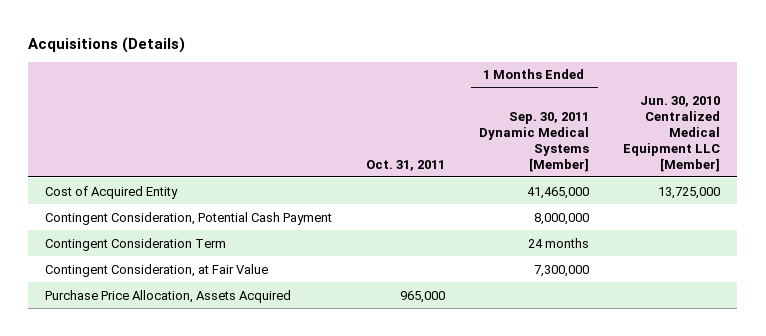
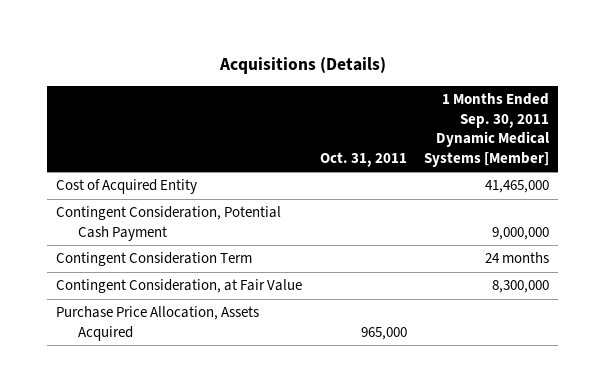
- | Oct. 31, 2011 | 1 Months Ended Sep. 30, 2011 Dynamic Medical Systems [Member] | Jun. 30, 2010 Centralized Medical Equipment LLC [Member]
+ | Oct. 31, 2011 | 1 Months Ended Sep. 30, 2011 Dynamic Medical Systems [Member]
- Contingent Consideration, Potential Cash Payment | | 8,000,000 |
+ Contingent Consideration, Potential Cash Payment | | 9,000,000
- Contingent Consideration, at Fair Value | | 7,300,000 |
+ Contingent Consideration, at Fair Value | | 8,300,000

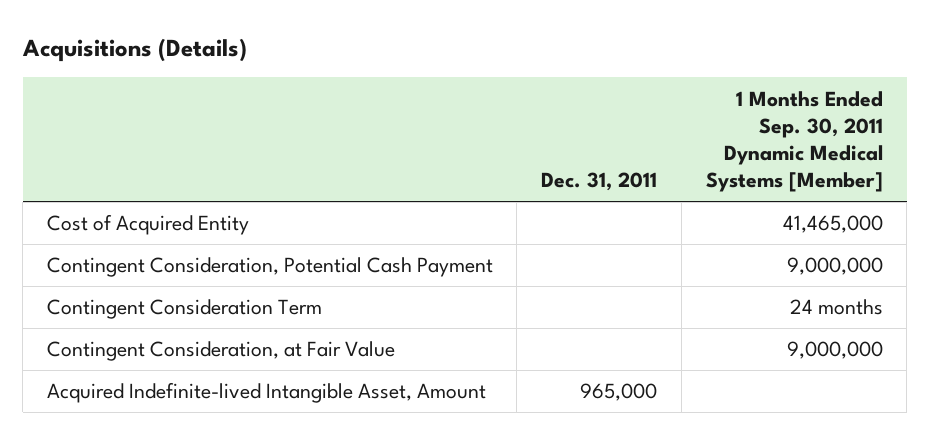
- | Oct. 31, 2011 | 1 Months Ended Sep. 30, 2011 Dynamic Medical Systems [Member]
+ | Dec. 31, 2011 | 1 Months Ended Sep. 30, 2011 Dynamic Medical Systems [Member]
- Contingent Consideration, at Fair Value | | 8,300,000
- Purchase Price Allocation, Assets Acquired | 965,000 |
+ Contingent Consideration, at Fair Value | | 9,000,000
+ Acquired Indefinite-lived Intangible Asset, Amount | 965,000 |

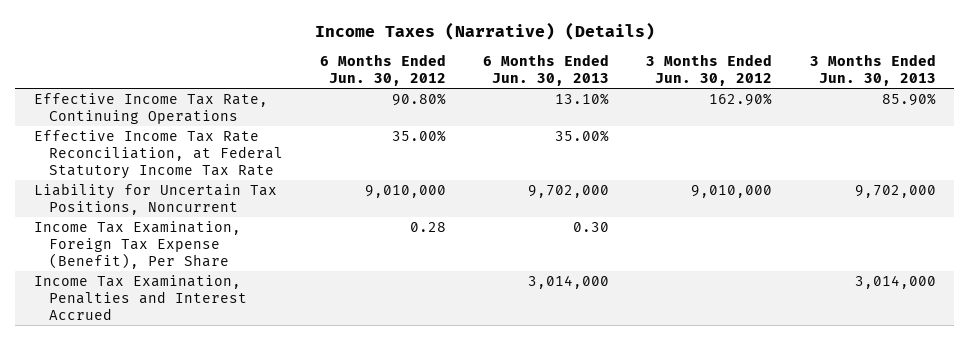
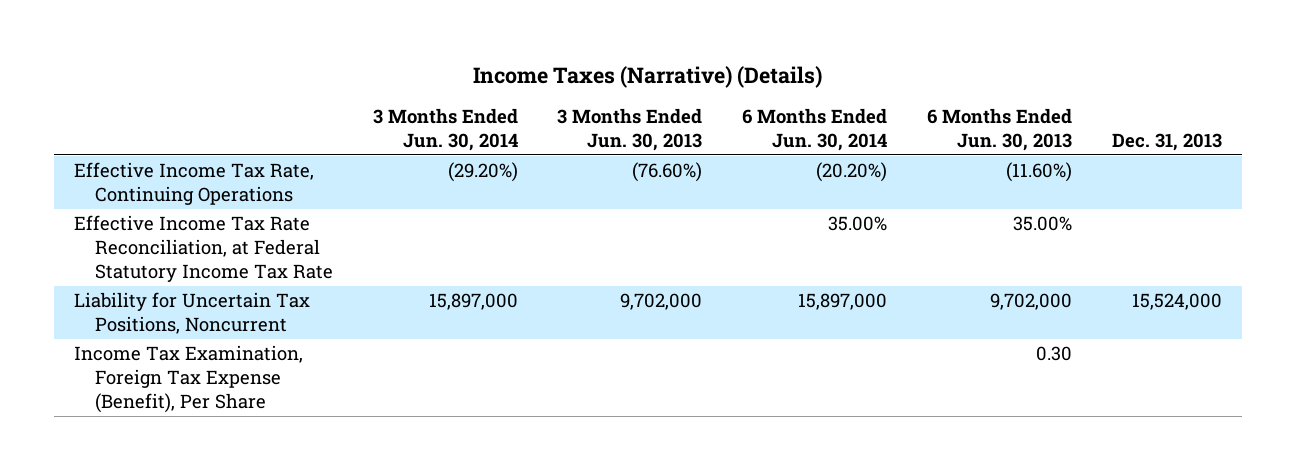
- | 6 Months Ended Jun. 30, 2012 | 6 Months Ended Jun. 30, 2013 | 3 Months Ended Jun. 30, 2012 | 3 Months Ended Jun. 30, 2013
+ | 3 Months Ended Jun. 30, 2014 | 3 Months Ended Jun. 30, 2013 | 6 Months Ended Jun. 30, 2014 | 6 Months Ended Jun. 30, 2013 | Dec. 31, 2013
- Effective Income Tax Rate, Continuing Operations | 90.80% | 13.10% | 162.90% | 85.90%
+ Effective Income Tax Rate, Continuing Operations | (29.20%) | (76.60%) | (20.20%) | (11.60%) |
- Income Tax Examination, Penalties and Interest Accrued | | 3,014,000 | | 3,014,000

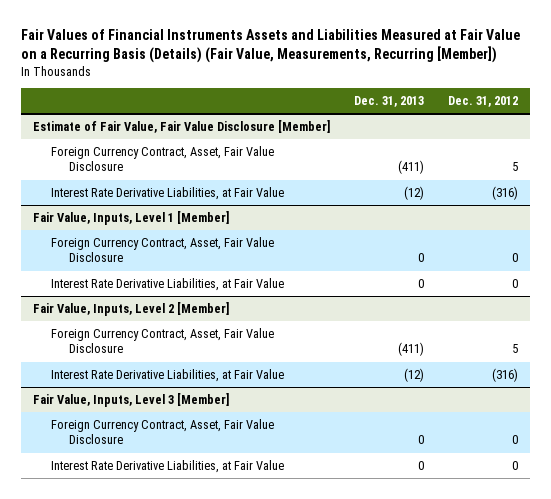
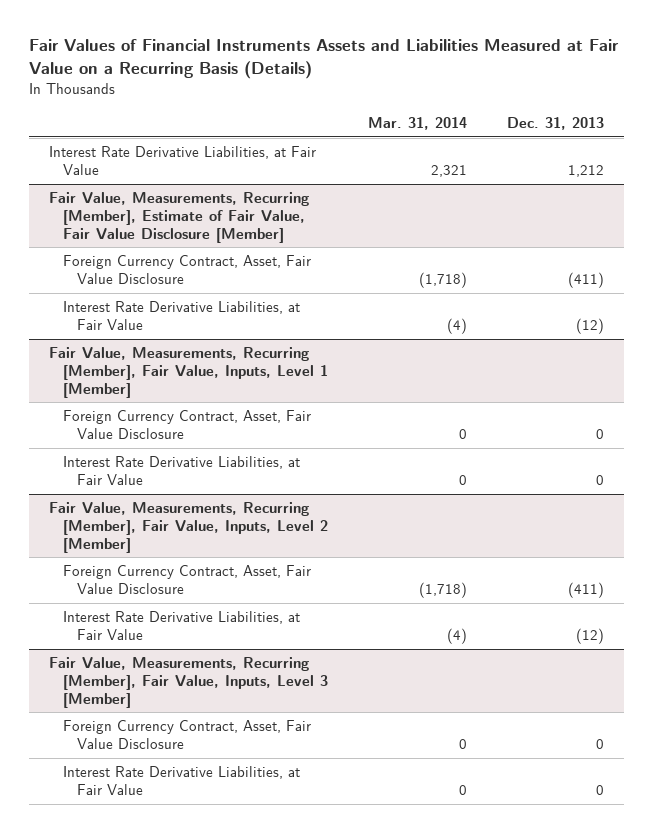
- Fair Values of Financial Instruments Assets and Liabilities Measured at Fair Value on a Recurring Basis (Details) (Fair Value, Measurements, Recurring [Member])
+ Fair Values of Financial Instruments Assets and Liabilities Measured at Fair Value on a Recurring Basis (Details)
- | Dec. 31, 2013 | Dec. 31, 2012
+ | Mar. 31, 2014 | Dec. 31, 2013
- Estimate of Fair Value, Fair Value Disclosure [Member]
+ Interest Rate Derivative Liabilities, at Fair Value | 2,321 | 1,212
+ Fair Value, Measurements, Recurring [Member], Estimate of Fair Value, Fair Value Disclosure [Member]
- Fair Value, Inputs, Level 1 [Member]
+ Fair Value, Measurements, Recurring [Member], Fair Value, Inputs, Level 1 [Member]
- Fair Value, Inputs, Level 2 [Member]
+ Fair Value, Measurements, Recurring [Member], Fair Value, Inputs, Level 2 [Member]
- Fair Value, Inputs, Level 3 [Member]
+ Fair Value, Measurements, Recurring [Member], Fair Value, Inputs, Level 3 [Member]

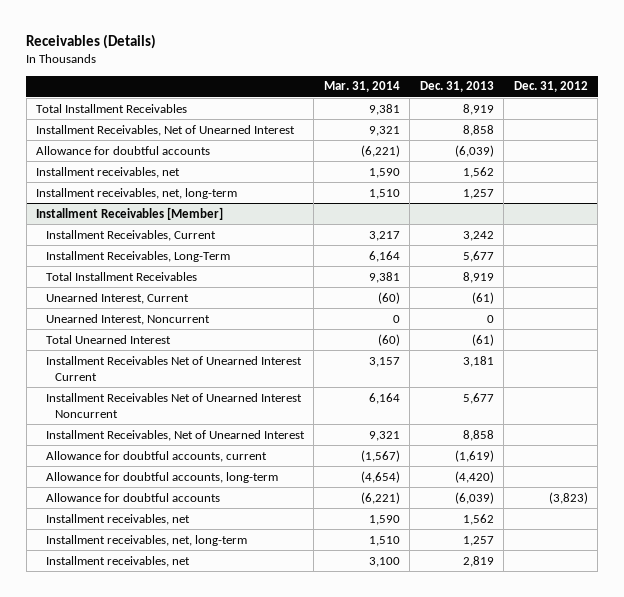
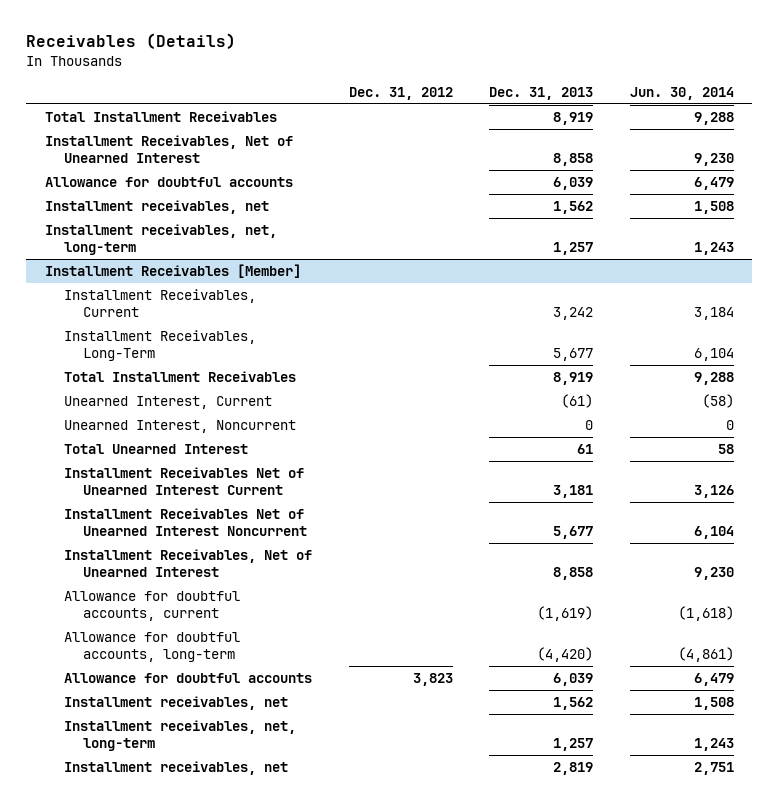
- | Mar. 31, 2014 | Dec. 31, 2013 | Dec. 31, 2012
+ | Dec. 31, 2012 | Dec. 31, 2013 | Jun. 30, 2014
- Allowance for doubtful accounts | (6,221) | (6,039) |
+ Allowance for doubtful accounts | | 6,039 | 6,479
@ Installment Receivables [Member]
- Total Unearned Interest | (60) | (61) |
+ Total Unearned Interest | | 61 | 58
- Allowance for doubtful accounts | (6,221) | (6,039) | (3,823)
+ Allowance for doubtful accounts | 3,823 | 6,039 | 6,479

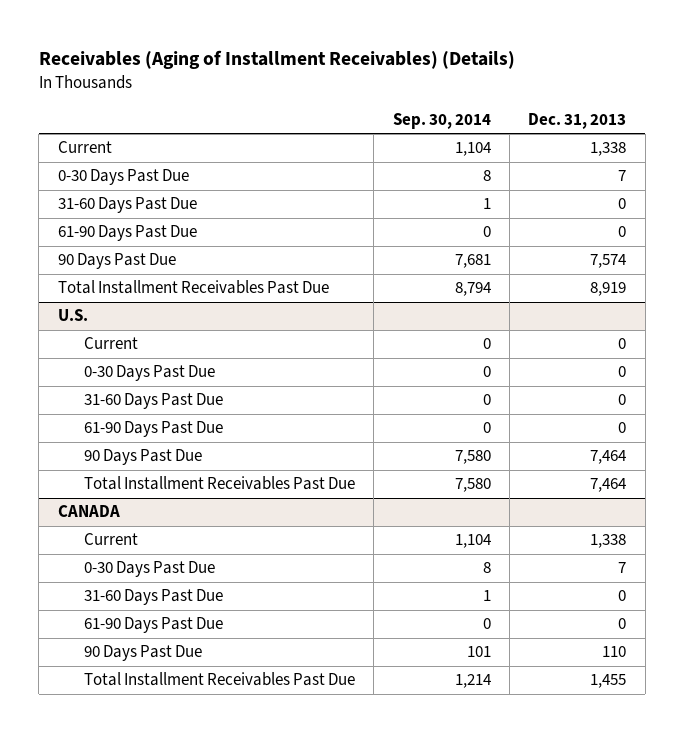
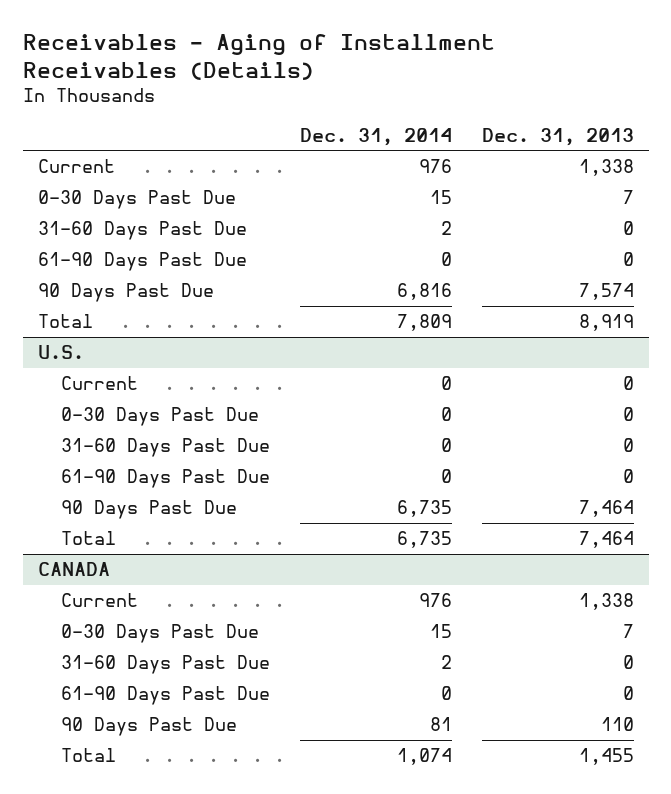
- Receivables (Aging of Installment Receivables) (Details)
+ Receivables - Aging of Installment Receivables (Details)
- | Sep. 30, 2014 | Dec. 31, 2013
+ | Dec. 31, 2014 | Dec. 31, 2013
- Total Installment Receivables Past Due | 8,794 | 8,919
+ Total | 7,809 | 8,919
@ U.S.
- Total Installment Receivables Past Due | 7,580 | 7,464
+ Total | 6,735 | 7,464
@ CANADA
- Total Installment Receivables Past Due | 1,214 | 1,455
+ Total | 1,074 | 1,455

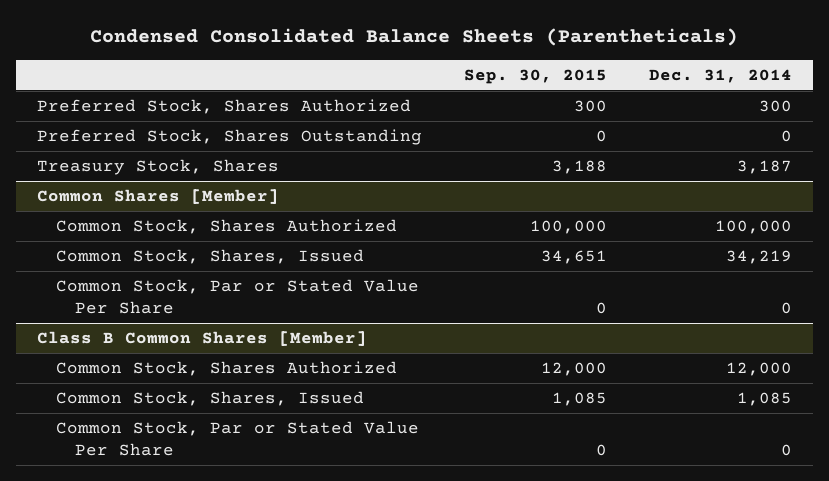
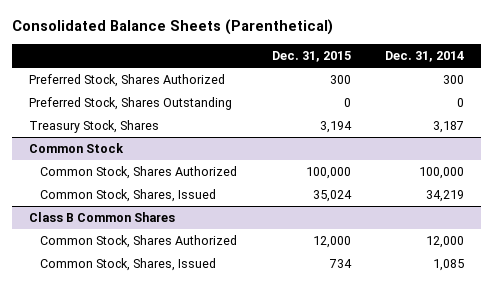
- Condensed Consolidated Balance Sheets (Parentheticals)
+ Consolidated Balance Sheets (Parenthetical)
- | Sep. 30, 2015 | Dec. 31, 2014
+ | Dec. 31, 2015 | Dec. 31, 2014
- Common Shares [Member]
+ Common Stock
- Common Stock, Par or Stated Value Per Share | 0 | 0
- Class B Common Shares [Member]
+ Class B Common Shares
- Common Stock, Par or Stated Value Per Share | 0 | 0

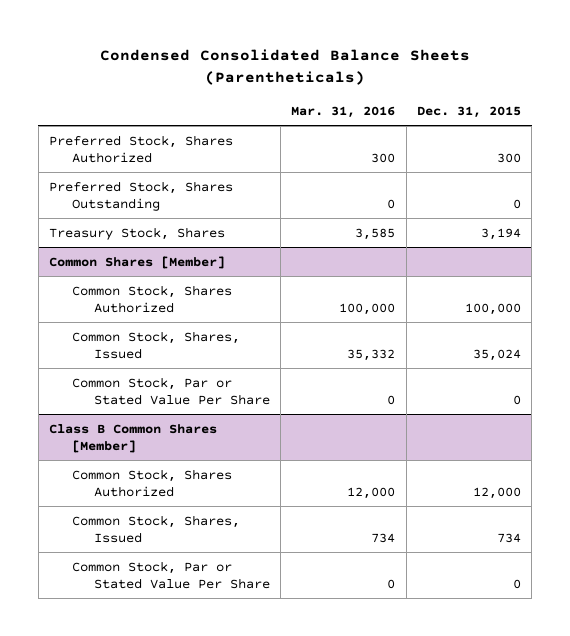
- Consolidated Balance Sheets (Parenthetical)
+ Condensed Consolidated Balance Sheets (Parentheticals)
- | Dec. 31, 2015 | Dec. 31, 2014
+ | Mar. 31, 2016 | Dec. 31, 2015
- Common Stock
+ Common Shares [Member]
- Class B Common Shares
+ Common Stock, Par or Stated Value Per Share | 0 | 0
+ Class B Common Shares [Member]
+ Common Stock, Par or Stated Value Per Share | 0 | 0

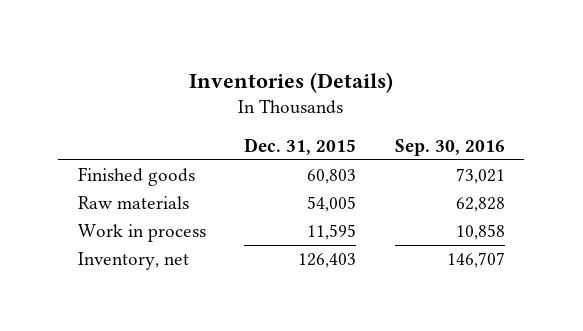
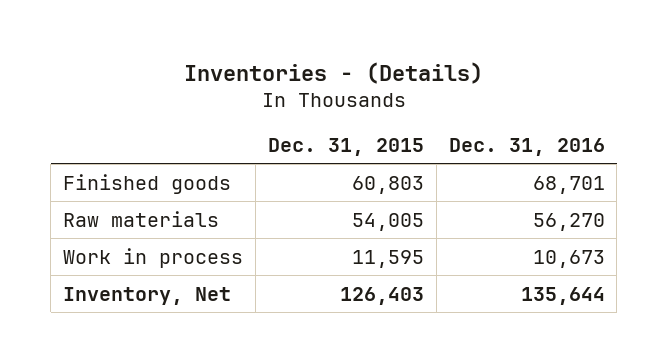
- Inventories (Details)
+ Inventories - (Details)
- | Dec. 31, 2015 | Sep. 30, 2016
+ | Dec. 31, 2015 | Dec. 31, 2016
- Inventory, net | 126,403 | 146,707
+ Inventory, Net | 126,403 | 135,644

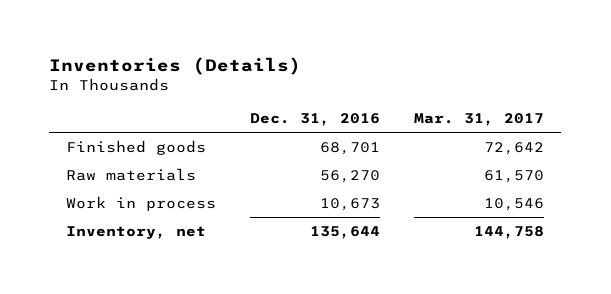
- Inventories - (Details)
+ Inventories (Details)
- | Dec. 31, 2015 | Dec. 31, 2016
+ | Dec. 31, 2016 | Mar. 31, 2017
- Inventory, Net | 126,403 | 135,644
+ Inventory, net | 135,644 | 144,758

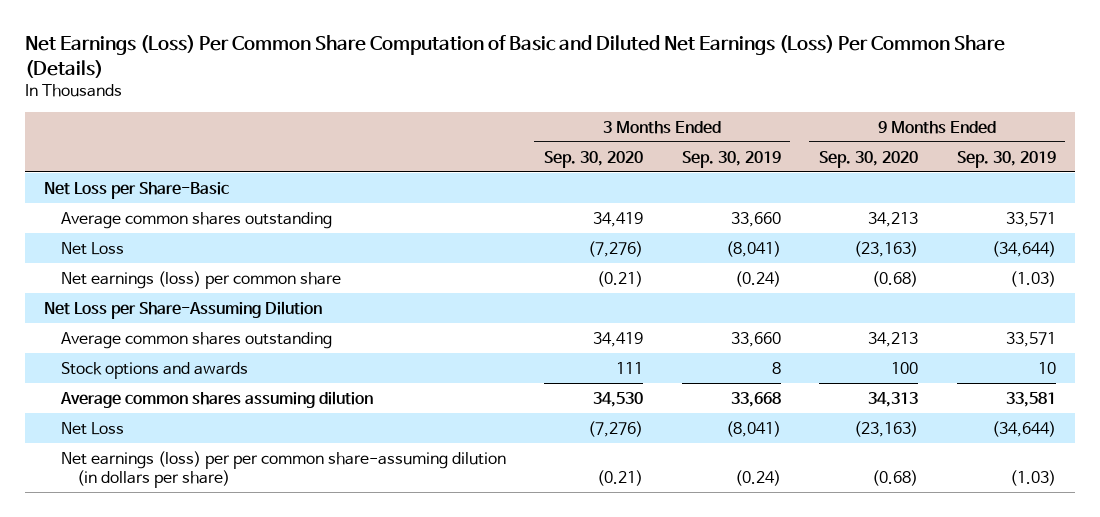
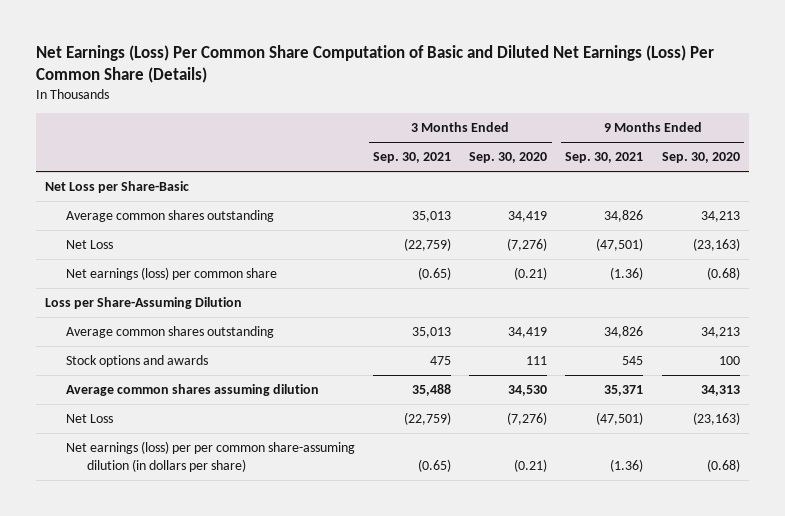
- | 3 Months Ended Sep. 30, 2020 | 3 Months Ended Sep. 30, 2019 | 9 Months Ended Sep. 30, 2020 | 9 Months Ended Sep. 30, 2019
+ | 3 Months Ended Sep. 30, 2021 | 3 Months Ended Sep. 30, 2020 | 9 Months Ended Sep. 30, 2021 | 9 Months Ended Sep. 30, 2020
- Net Loss per Share-Assuming Dilution
+ Loss per Share-Assuming Dilution

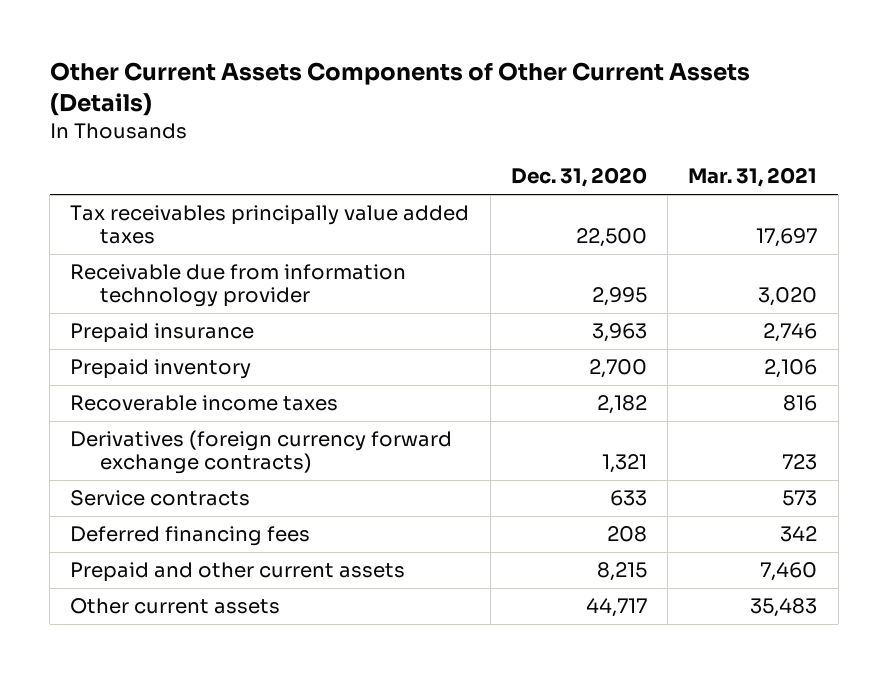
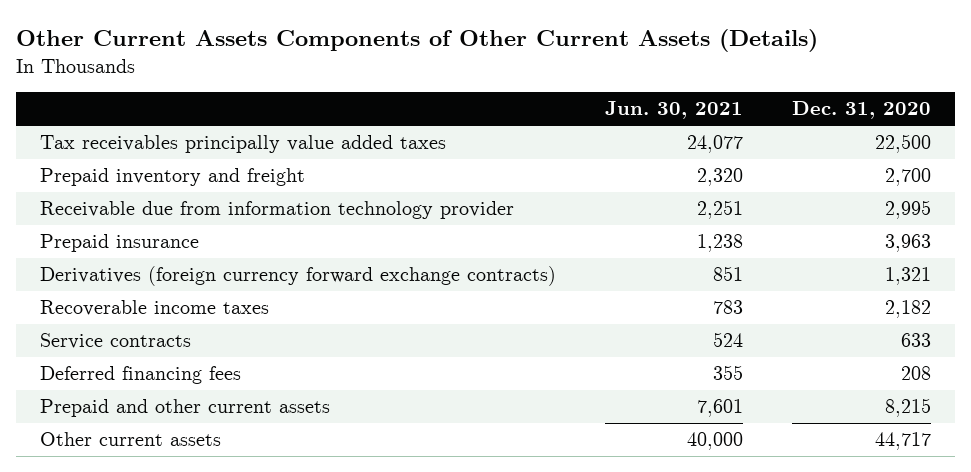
- | Dec. 31, 2020 | Mar. 31, 2021
+ | Jun. 30, 2021 | Dec. 31, 2020
+ Prepaid inventory and freight | 2,320 | 2,700
- Prepaid inventory | 2,700 | 2,106
moved down: Recoverable income taxes | 783 | 2,182

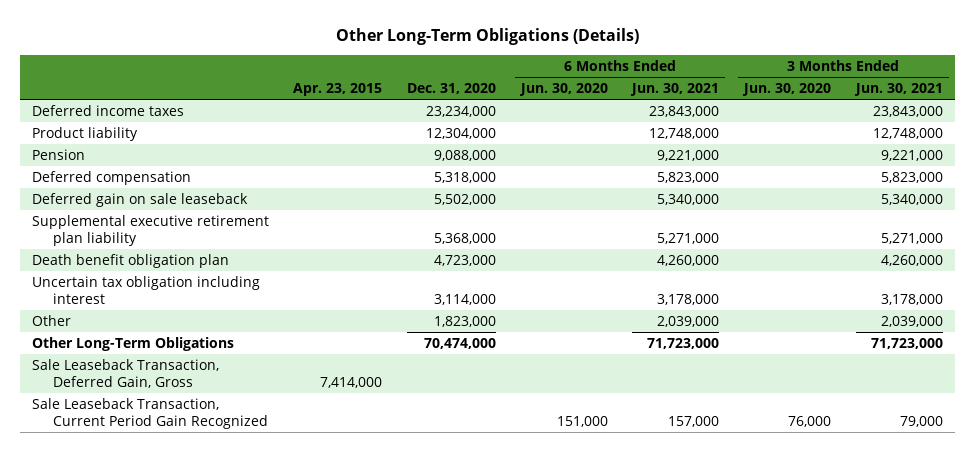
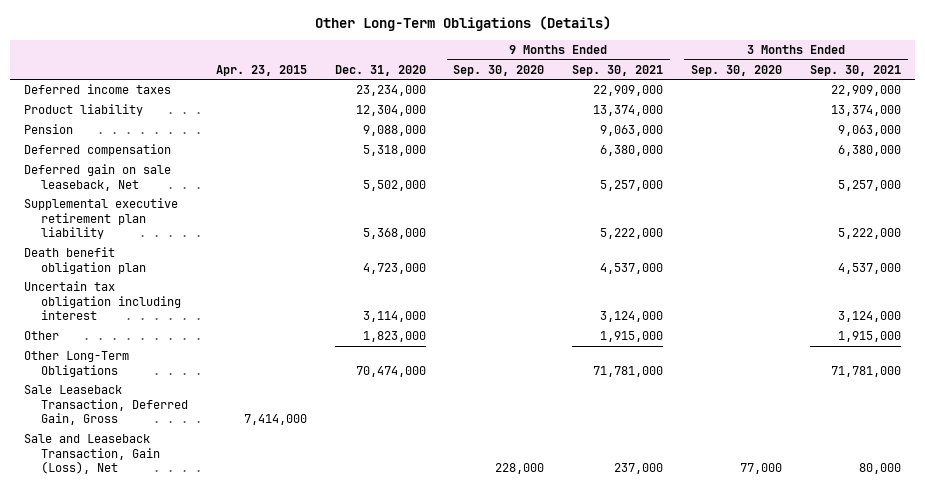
- | Apr. 23, 2015 | Dec. 31, 2020 | 6 Months Ended Jun. 30, 2020 | 6 Months Ended Jun. 30, 2021 | 3 Months Ended Jun. 30, 2020 | 3 Months Ended Jun. 30, 2021
+ | Apr. 23, 2015 | Dec. 31, 2020 | 9 Months Ended Sep. 30, 2020 | 9 Months Ended Sep. 30, 2021 | 3 Months Ended Sep. 30, 2020 | 3 Months Ended Sep. 30, 2021
- Deferred gain on sale leaseback | | 5,502,000 | | 5,340,000 | | 5,340,000
+ Deferred gain on sale leaseback, Net | | 5,502,000 | | 5,257,000 | | 5,257,000
- Sale Leaseback Transaction, Current Period Gain Recognized | | | 151,000 | 157,000 | 76,000 | 79,000
+ Sale and Leaseback Transaction, Gain (Loss), Net | | | 228,000 | 237,000 | 77,000 | 80,000

